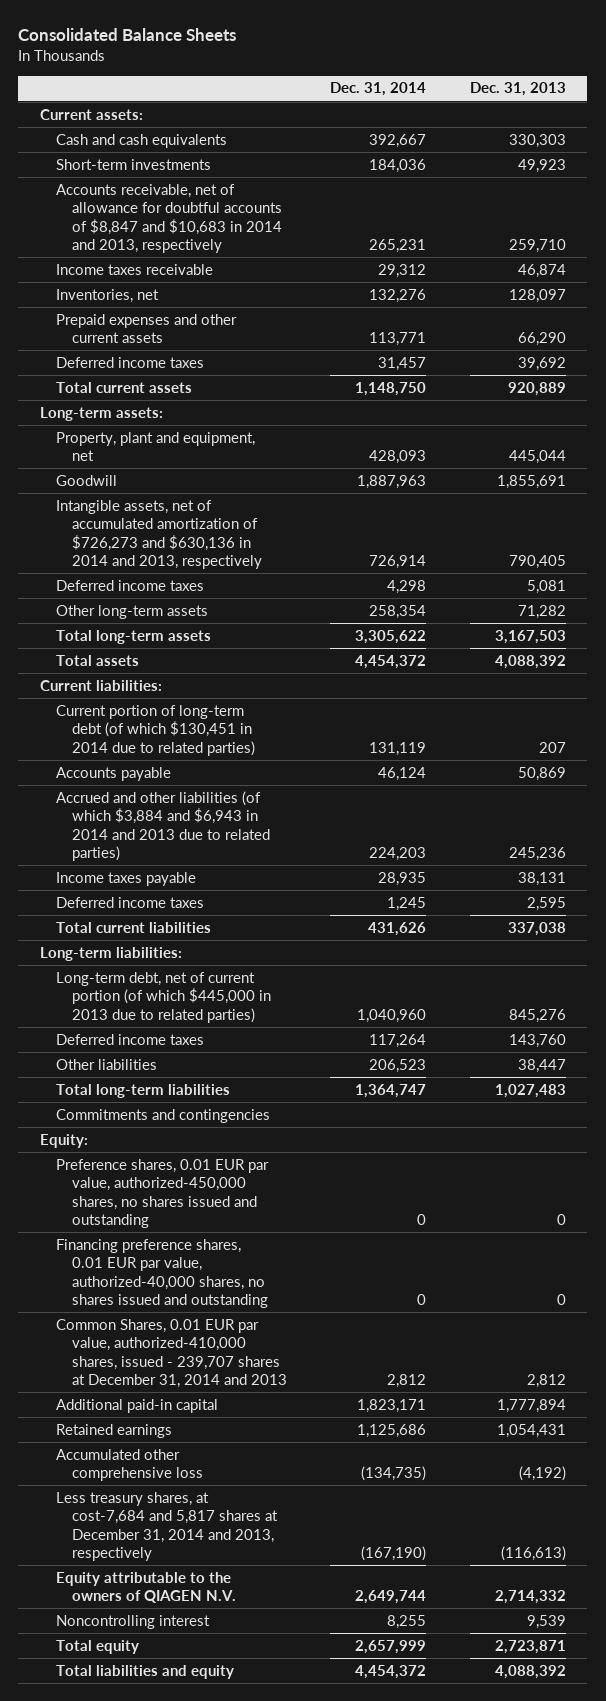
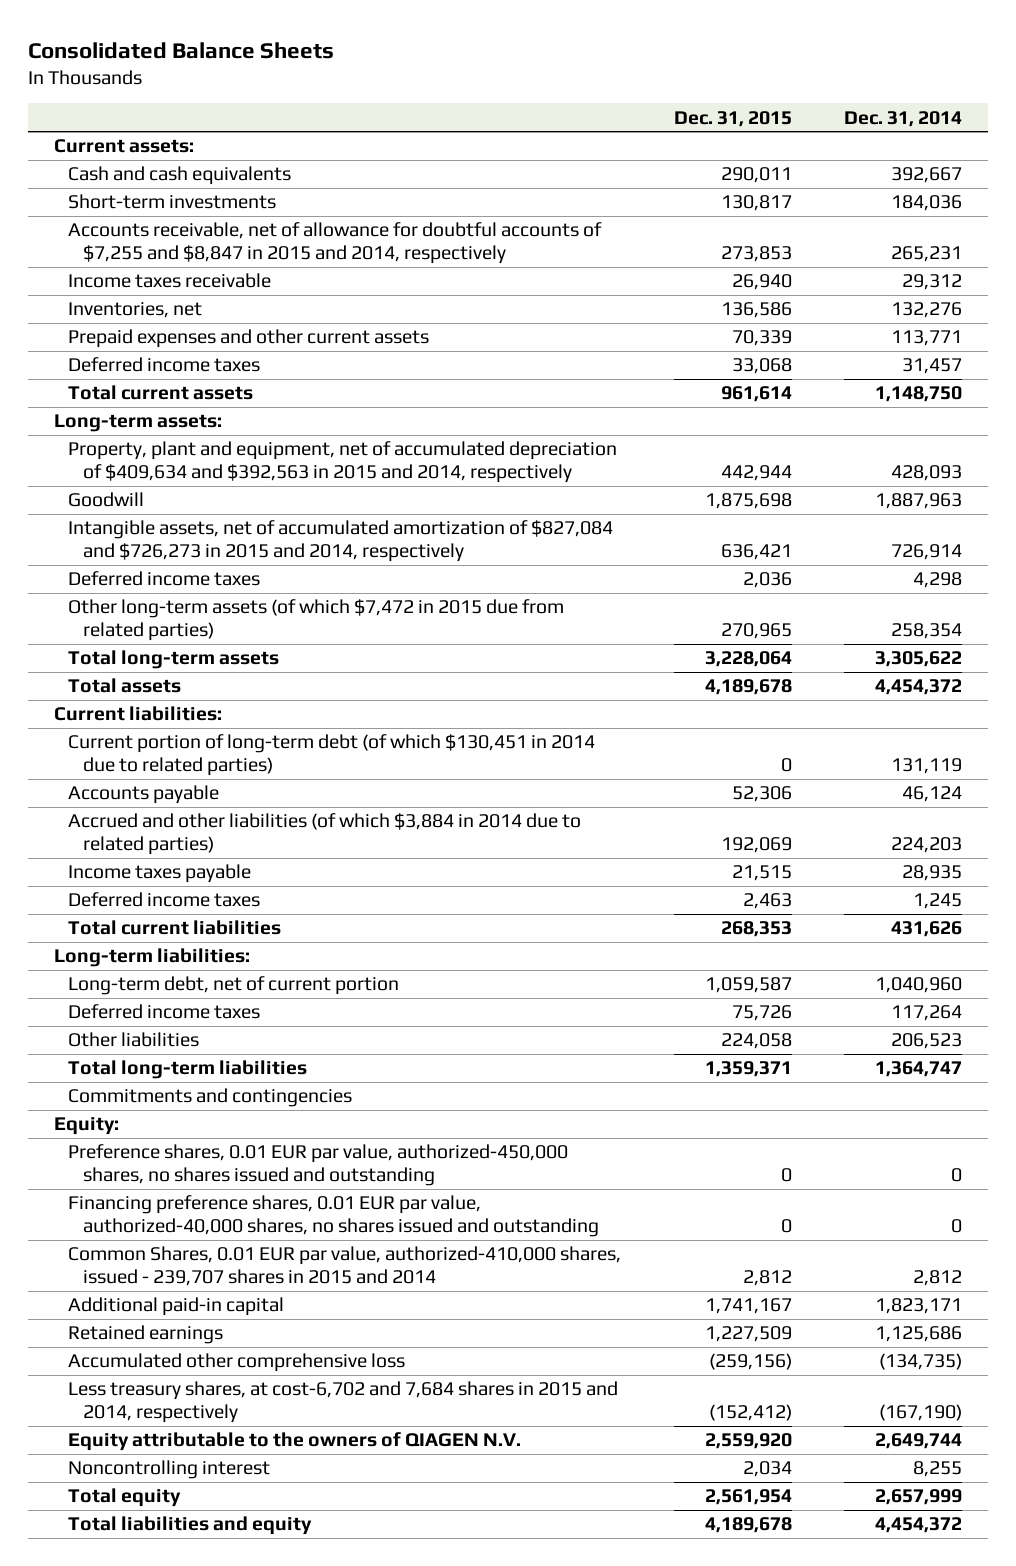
- | Dec. 31, 2014 | Dec. 31, 2013
+ | Dec. 31, 2015 | Dec. 31, 2014
- Accounts receivable, net of allowance for doubtful accounts of $8,847 and $10,683 in 2014 and 2013, respectively | 265,231 | 259,710
+ Accounts receivable, net of allowance for doubtful accounts of $7,255 and $8,847 in 2015 and 2014, respectively | 273,853 | 265,231
- Property, plant and equipment, net | 428,093 | 445,044
+ Property, plant and equipment, net of accumulated depreciation of $409,634 and $392,563 in 2015 and 2014, respectively | 442,944 | 428,093
- Intangible assets, net of accumulated amortization of $726,273 and $630,136 in 2014 and 2013, respectively | 726,914 | 790,405
+ Intangible assets, net of accumulated amortization of $827,084 and $726,273 in 2015 and 2014, respectively | 636,421 | 726,914
- Other long-term assets | 258,354 | 71,282
+ Other long-term assets (of which $7,472 in 2015 due from related parties) | 270,965 | 258,354
- Accrued and other liabilities (of which $3,884 and $6,943 in 2014 and 2013 due to related parties) | 224,203 | 245,236
+ Accrued and other liabilities (of which $3,884 in 2014 due to related parties) | 192,069 | 224,203
- Long-term debt, net of current portion (of which $445,000 in 2013 due to related parties) | 1,040,960 | 845,276
+ Long-term debt, net of current portion | 1,059,587 | 1,040,960
- Common Shares, 0.01 EUR par value, authorized-410,000 shares, issued - 239,707 shares at December 31, 2014 and 2013 | 2,812 | 2,812
+ Common Shares, 0.01 EUR par value, authorized-410,000 shares, issued - 239,707 shares in 2015 and 2014 | 2,812 | 2,812
- Less treasury shares, at cost-7,684 and 5,817 shares at December 31, 2014 and 2013, respectively | (167,190) | (116,613)
+ Less treasury shares, at cost-6,702 and 7,684 shares in 2015 and 2014, respectively | (152,412) | (167,190)

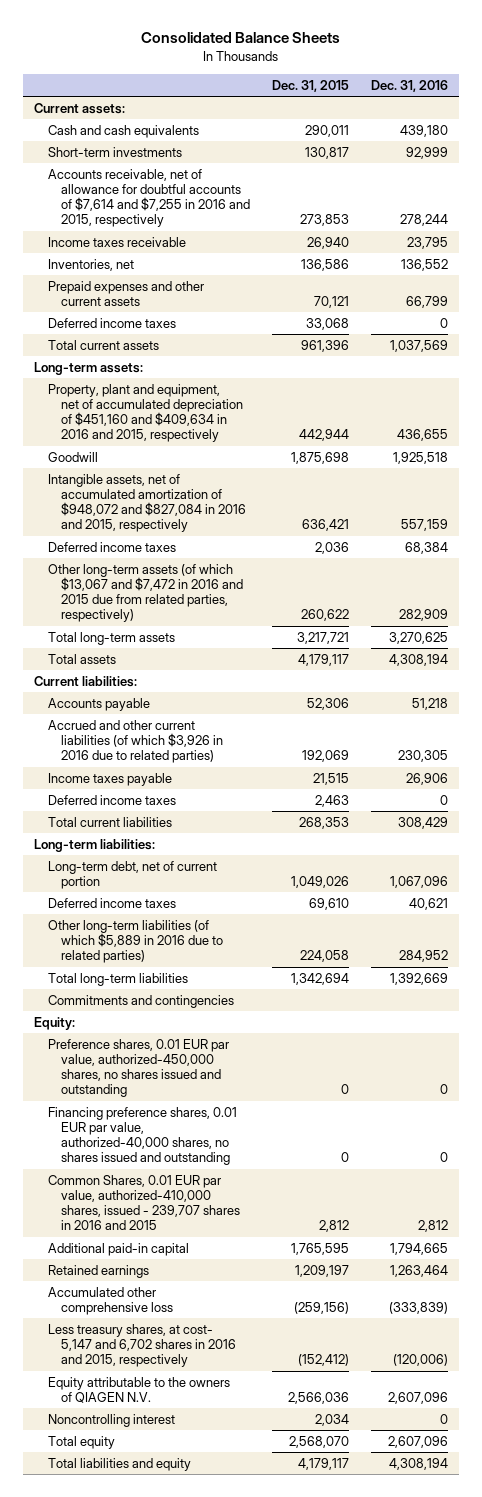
- | Dec. 31, 2015 | Dec. 31, 2014
+ | Dec. 31, 2015 | Dec. 31, 2016
- Accounts receivable, net of allowance for doubtful accounts of $7,255 and $8,847 in 2015 and 2014, respectively | 273,853 | 265,231
+ Accounts receivable, net of allowance for doubtful accounts of $7,614 and $7,255 in 2016 and 2015, respectively | 273,853 | 278,244
- Prepaid expenses and other current assets | 70,339 | 113,771
+ Prepaid expenses and other current assets | 70,121 | 66,799
- Total current assets | 961,614 | 1,148,750
+ Total current assets | 961,396 | 1,037,569
- Property, plant and equipment, net of accumulated depreciation of $409,634 and $392,563 in 2015 and 2014, respectively | 442,944 | 428,093
+ Property, plant and equipment, net of accumulated depreciation of $451,160 and $409,634 in 2016 and 2015, respectively | 442,944 | 436,655
- Intangible assets, net of accumulated amortization of $827,084 and $726,273 in 2015 and 2014, respectively | 636,421 | 726,914
+ Intangible assets, net of accumulated amortization of $948,072 and $827,084 in 2016 and 2015, respectively | 636,421 | 557,159
- Other long-term assets (of which $7,472 in 2015 due from related parties) | 270,965 | 258,354
- Total long-term assets | 3,228,064 | 3,305,622
- Total assets | 4,189,678 | 4,454,372
+ Other long-term assets (of which $13,067 and $7,472 in 2016 and 2015 due from related parties, respectively) | 260,622 | 282,909
+ Total long-term assets | 3,217,721 | 3,270,625
+ Total assets | 4,179,117 | 4,308,194
- Current portion of long-term debt (of which $130,451 in 2014 due to related parties) | 0 | 131,119
- Accrued and other liabilities (of which $3,884 in 2014 due to related parties) | 192,069 | 224,203
+ Accrued and other current liabilities (of which $3,926 in 2016 due to related parties) | 192,069 | 230,305
- Long-term debt, net of current portion | 1,059,587 | 1,040,960
- Deferred income taxes | 75,726 | 117,264
- Other liabilities | 224,058 | 206,523
- Total long-term liabilities | 1,359,371 | 1,364,747
+ Long-term debt, net of current portion | 1,049,026 | 1,067,096
+ Deferred income taxes | 69,610 | 40,621
+ Other long-term liabilities (of which $5,889 in 2016 due to related parties) | 224,058 | 284,952
+ Total long-term liabilities | 1,342,694 | 1,392,669
- Common Shares, 0.01 EUR par value, authorized-410,000 shares, issued - 239,707 shares in 2015 and 2014 | 2,812 | 2,812
- Additional paid-in capital | 1,741,167 | 1,823,171
- Retained earnings | 1,227,509 | 1,125,686
+ Common Shares, 0.01 EUR par value, authorized-410,000 shares, issued - 239,707 shares in 2016 and 2015 | 2,812 | 2,812
+ Additional paid-in capital | 1,765,595 | 1,794,665
+ Retained earnings | 1,209,197 | 1,263,464
- Less treasury shares, at cost-6,702 and 7,684 shares in 2015 and 2014, respectively | (152,412) | (167,190)
- Equity attributable to the owners of QIAGEN N.V. | 2,559,920 | 2,649,744
+ Less treasury shares, at cost- 5,147 and 6,702 shares in 2016 and 2015, respectively | (152,412) | (120,006)
+ Equity attributable to the owners of QIAGEN N.V. | 2,566,036 | 2,607,096
- Total equity | 2,561,954 | 2,657,999
- Total liabilities and equity | 4,189,678 | 4,454,372
+ Total equity | 2,568,070 | 2,607,096
+ Total liabilities and equity | 4,179,117 | 4,308,194

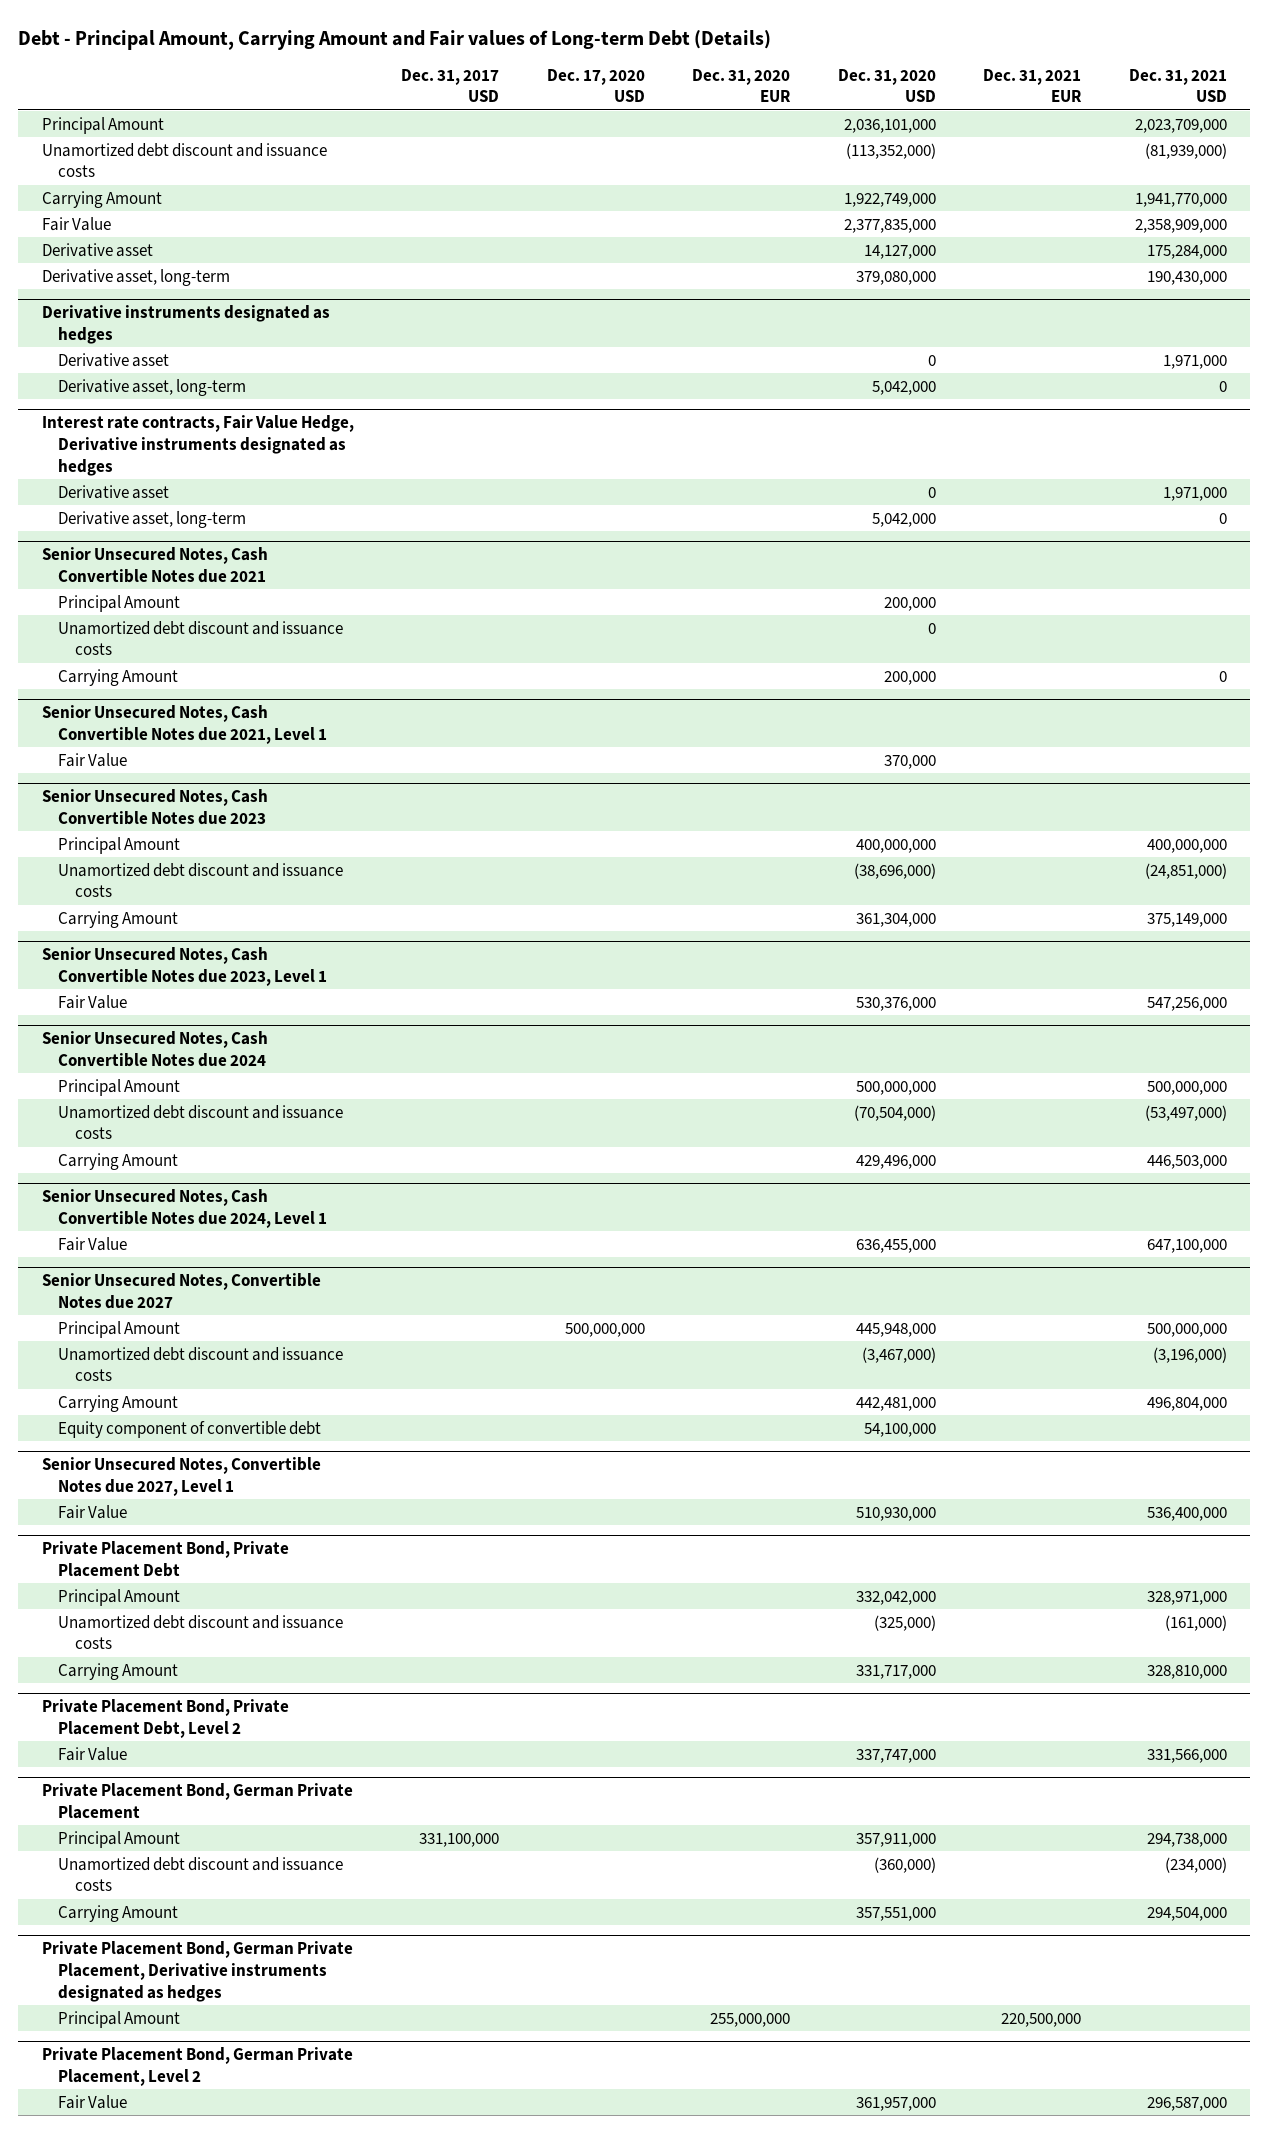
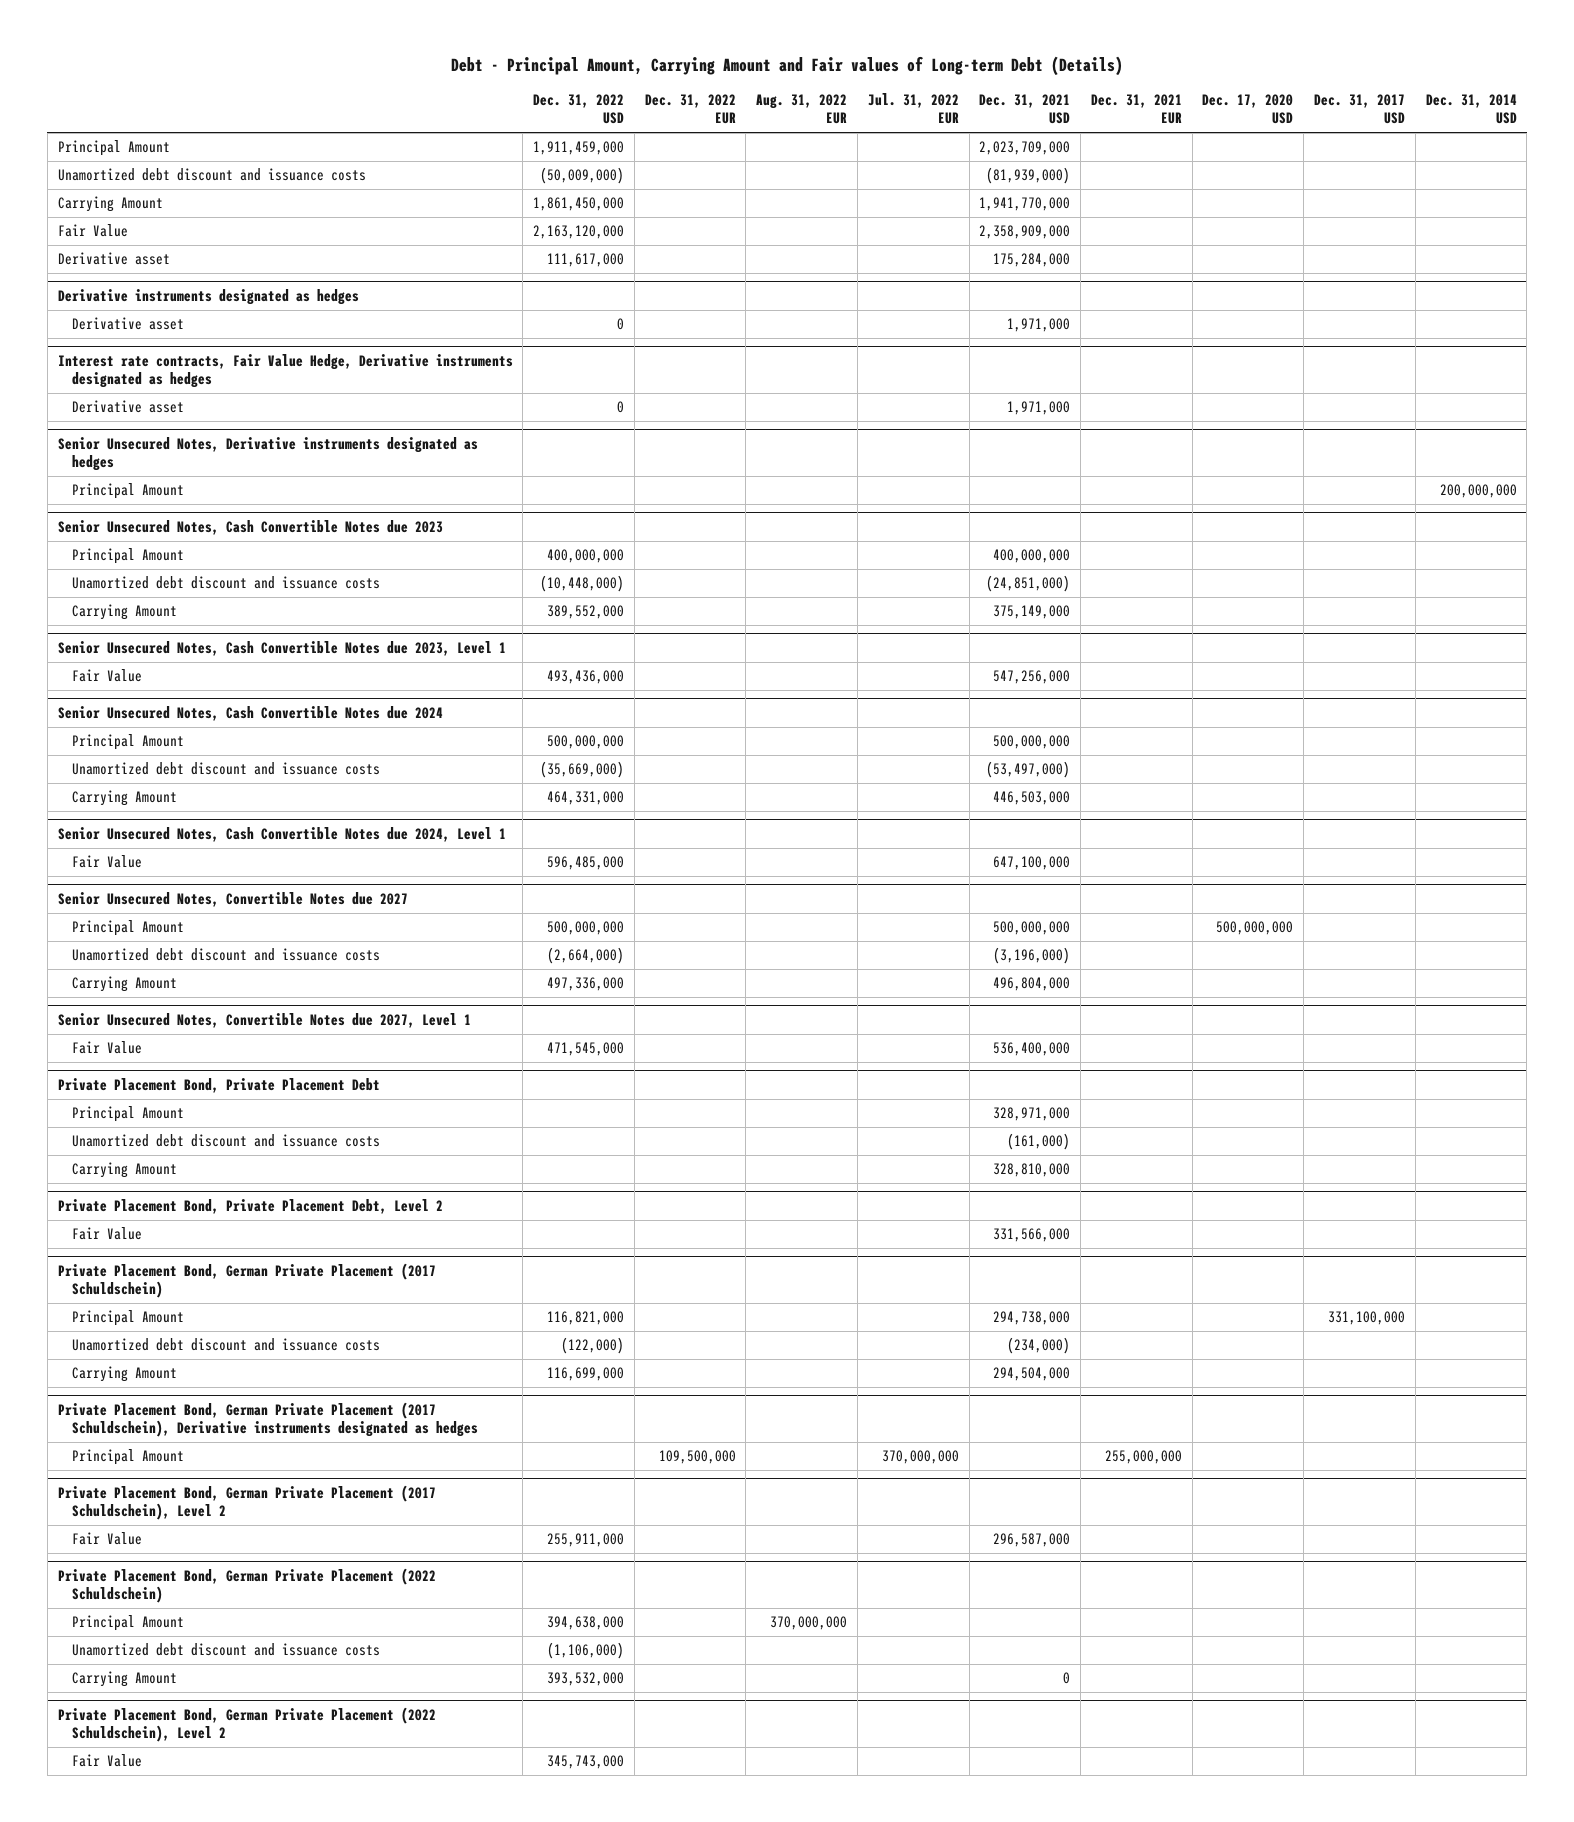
- | Dec. 31, 2017 USD | Dec. 17, 2020 USD | Dec. 31, 2020 EUR | Dec. 31, 2020 USD | Dec. 31, 2021 EUR | Dec. 31, 2021 USD
+ | Dec. 31, 2022 USD | Dec. 31, 2022 EUR | Aug. 31, 2022 EUR | Jul. 31, 2022 EUR | Dec. 31, 2021 USD | Dec. 31, 2021 EUR | Dec. 17, 2020 USD | Dec. 31, 2017 USD | Dec. 31, 2014 USD
- Derivative asset, long-term | | | | 379,080,000 | | 190,430,000
@ Derivative instruments designated as hedges
- Derivative asset, long-term | | | | 5,042,000 | | 0
@ Interest rate contracts, Fair Value Hedge, Derivative instruments designated as hedges
- Derivative asset, long-term | | | | 5,042,000 | | 0
- Senior Unsecured Notes, Cash Convertible Notes due 2021
+ Senior Unsecured Notes, Derivative instruments designated as hedges
- Unamortized debt discount and issuance costs | | | | 0 | |
- Carrying Amount | | | | 200,000 | | 0
- Senior Unsecured Notes, Cash Convertible Notes due 2021, Level 1
- Fair Value | | | | 370,000 | |
@ Senior Unsecured Notes, Convertible Notes due 2027
- Equity component of convertible debt | | | | 54,100,000 | |
- Private Placement Bond, German Private Placement
+ Private Placement Bond, German Private Placement (2017 Schuldschein)
- Private Placement Bond, German Private Placement, Derivative instruments designated as hedges
- Principal Amount | | | 255,000,000 | | 220,500,000 |
- Private Placement Bond, German Private Placement, Level 2
+ Private Placement Bond, German Private Placement (2017 Schuldschein), Derivative instruments designated as hedges
+ Principal Amount | | 109,500,000 | | 370,000,000 | | 255,000,000 | | |
+ Private Placement Bond, German Private Placement (2017 Schuldschein), Level 2
+ Private Placement Bond, German Private Placement (2022 Schuldschein)
+ Principal Amount | 394,638,000 | | 370,000,000 | | | | | |
+ Unamortized debt discount and issuance costs | (1,106,000) | | | | | | | |
+ Carrying Amount | 393,532,000 | | | | 0 | | | |
+ Private Placement Bond, German Private Placement (2022 Schuldschein), Level 2
+ Fair Value | 345,743,000 | | | | | | | |

